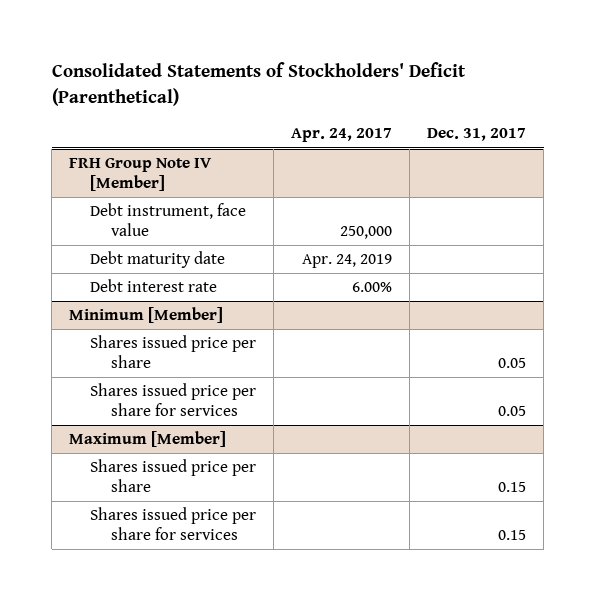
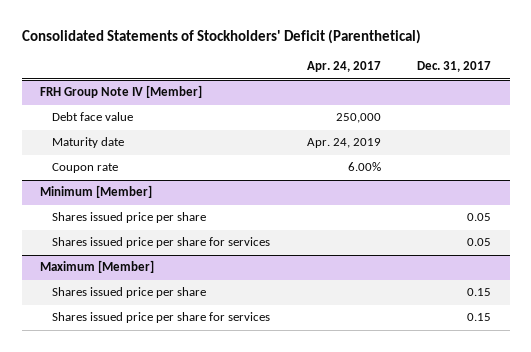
@ FRH Group Note IV [Member]
- Debt instrument, face value | 250,000 |
- Debt maturity date | Apr. 24, 2019 |
- Debt interest rate | 6.00% |
+ Debt face value | 250,000 |
+ Maturity date | Apr. 24, 2019 |
+ Coupon rate | 6.00% |

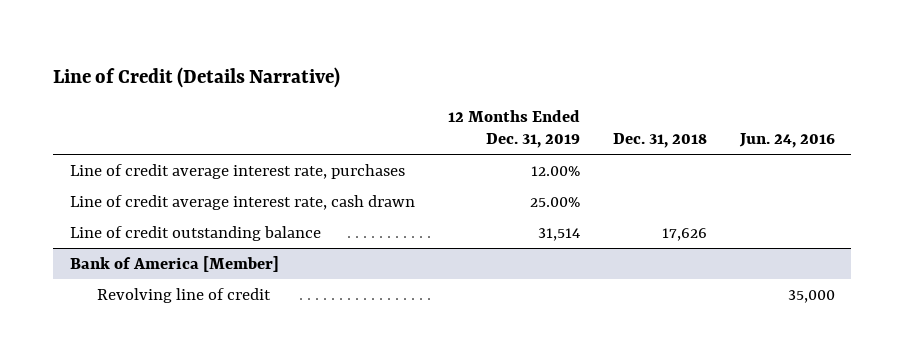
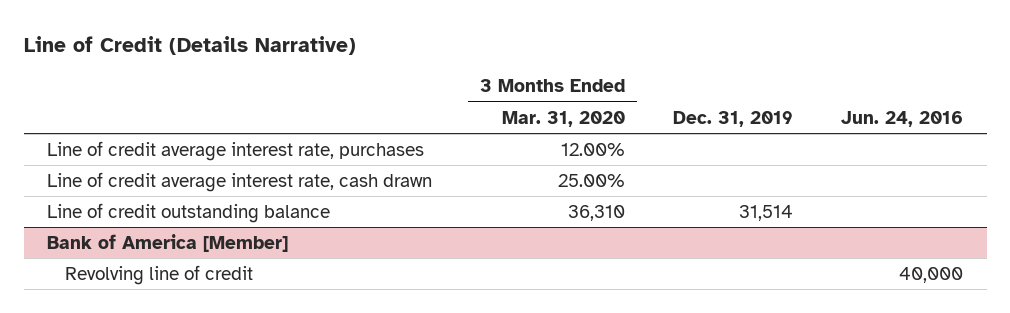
- | 12 Months Ended Dec. 31, 2019 | Dec. 31, 2018 | Jun. 24, 2016
+ | 3 Months Ended Mar. 31, 2020 | Dec. 31, 2019 | Jun. 24, 2016
@ Bank of America [Member]
- Revolving line of credit | | | 35,000
+ Revolving line of credit | | | 40,000

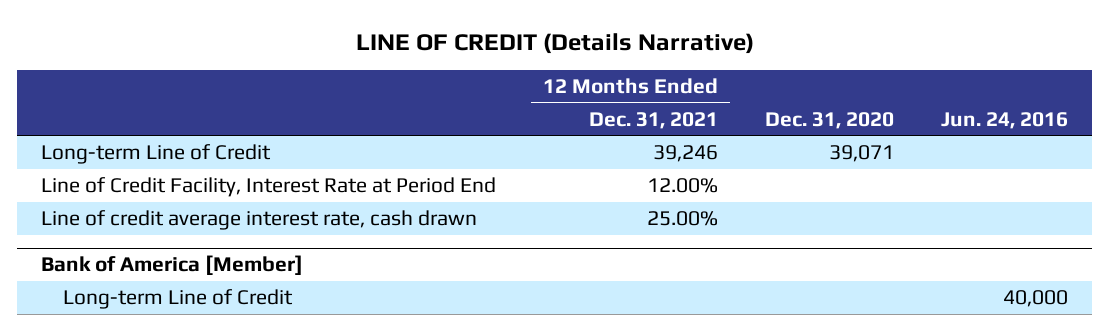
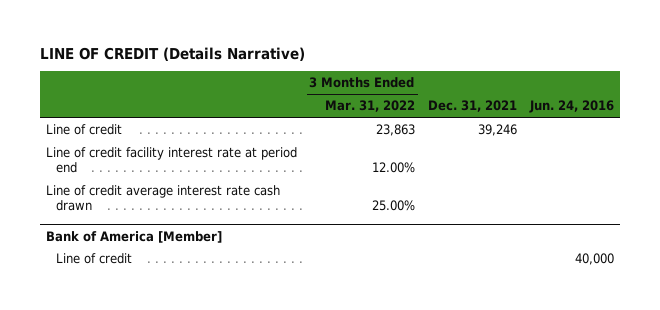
- | 12 Months Ended Dec. 31, 2021 | Dec. 31, 2020 | Jun. 24, 2016
+ | 3 Months Ended Mar. 31, 2022 | Dec. 31, 2021 | Jun. 24, 2016
- Long-term Line of Credit | 39,246 | 39,071 |
- Line of Credit Facility, Interest Rate at Period End | 12.00% | |
- Line of credit average interest rate, cash drawn | 25.00% | |
+ Line of credit | 23,863 | 39,246 |
+ Line of credit facility interest rate at period end | 12.00% | |
+ Line of credit average interest rate cash drawn | 25.00% | |
@ Bank of America [Member]
- Long-term Line of Credit | | | 40,000
+ Line of credit | | | 40,000

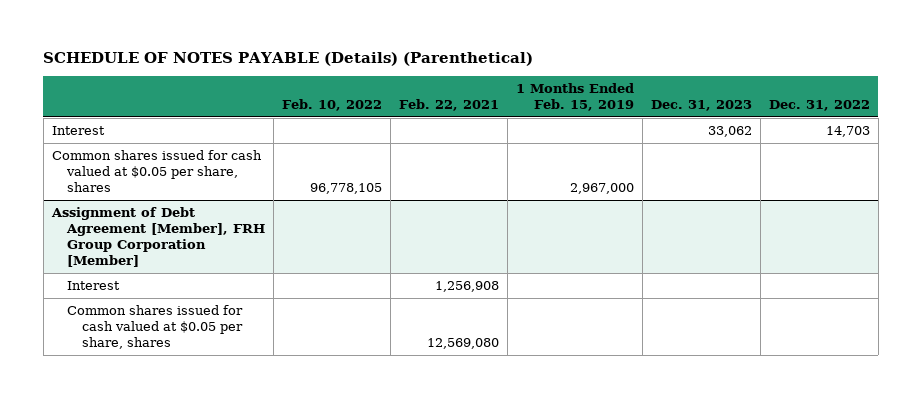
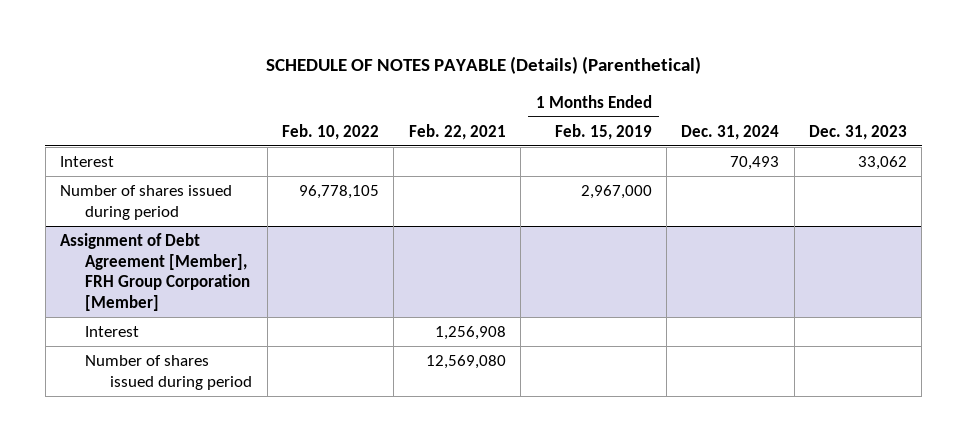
- | Feb. 10, 2022 | Feb. 22, 2021 | 1 Months Ended Feb. 15, 2019 | Dec. 31, 2023 | Dec. 31, 2022
+ | Feb. 10, 2022 | Feb. 22, 2021 | 1 Months Ended Feb. 15, 2019 | Dec. 31, 2024 | Dec. 31, 2023
- Common shares issued for cash valued at $0.05 per share, shares | 96,778,105 | | 2,967,000 | |
+ Number of shares issued during period | 96,778,105 | | 2,967,000 | |
@ Assignment of Debt Agreement [Member], FRH Group Corporation [Member]
- Common shares issued for cash valued at $0.05 per share, shares | | 12,569,080 | | |
+ Number of shares issued during period | | 12,569,080 | | |

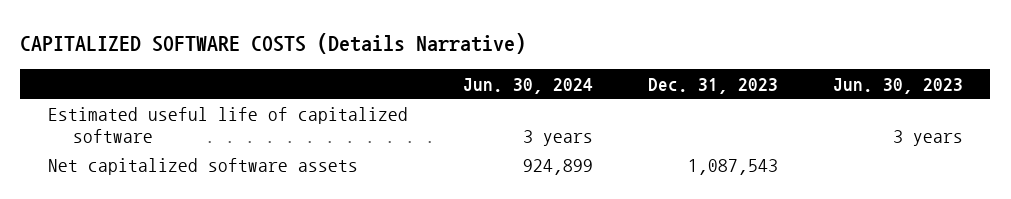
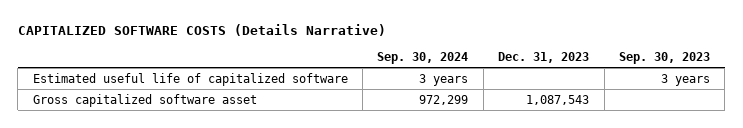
- | Jun. 30, 2024 | Dec. 31, 2023 | Jun. 30, 2023
+ | Sep. 30, 2024 | Dec. 31, 2023 | Sep. 30, 2023
- Net capitalized software assets | 924,899 | 1,087,543 |
+ Gross capitalized software asset | 972,299 | 1,087,543 |

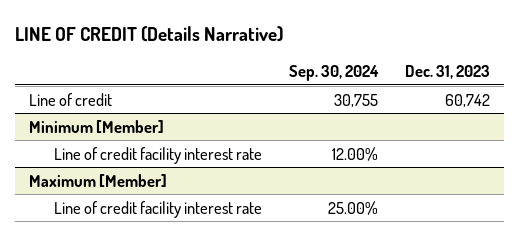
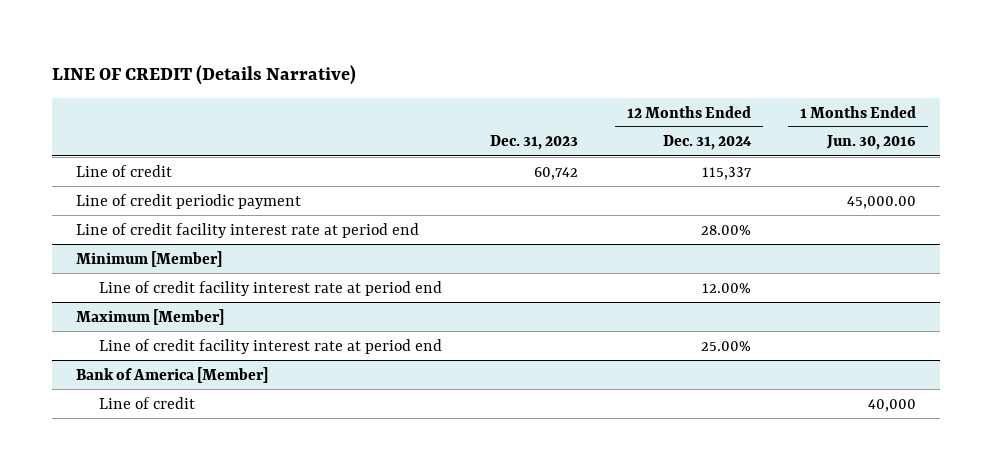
- | Sep. 30, 2024 | Dec. 31, 2023
+ | Dec. 31, 2023 | 12 Months Ended Dec. 31, 2024 | 1 Months Ended Jun. 30, 2016
+ Line of credit periodic payment | | | 45,000.00
+ Line of credit facility interest rate at period end | | 28.00% |
@ Minimum [Member]
- Line of credit facility interest rate | 12.00% |
+ Line of credit facility interest rate at period end | | 12.00% |
@ Maximum [Member]
- Line of credit facility interest rate | 25.00% |
+ Line of credit facility interest rate at period end | | 25.00% |
+ Bank of America [Member]
+ Line of credit | | | 40,000

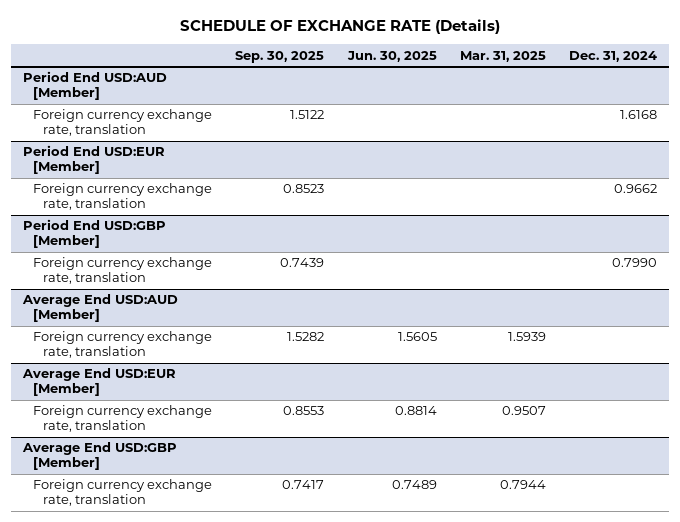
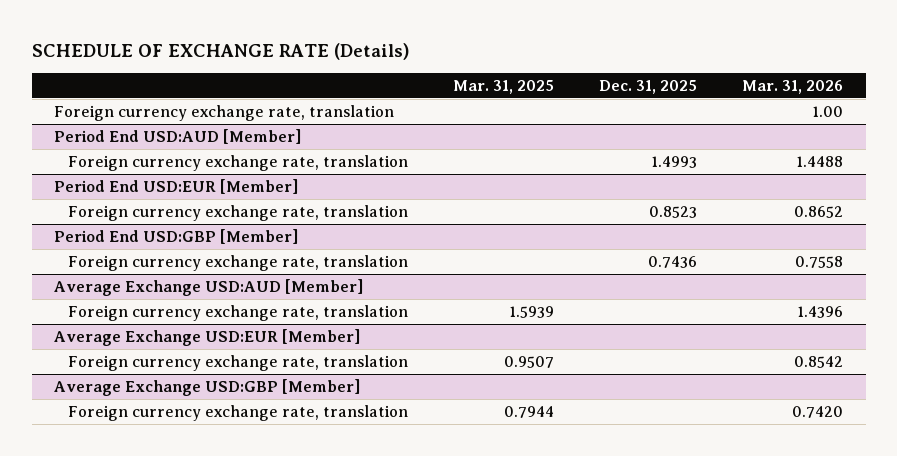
- | Sep. 30, 2025 | Jun. 30, 2025 | Mar. 31, 2025 | Dec. 31, 2024
+ | Mar. 31, 2025 | Dec. 31, 2025 | Mar. 31, 2026
+ Foreign currency exchange rate, translation | | | 1.00
- Average End USD:AUD [Member]
+ Average Exchange USD:AUD [Member]
- Average End USD:EUR [Member]
+ Average Exchange USD:EUR [Member]
- Average End USD:GBP [Member]
+ Average Exchange USD:GBP [Member]

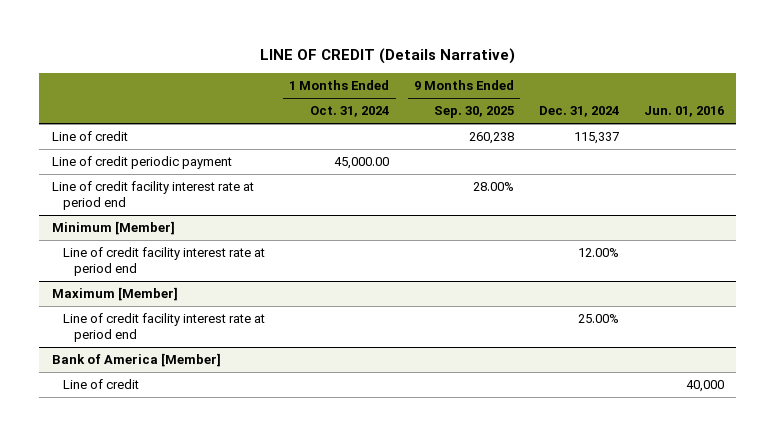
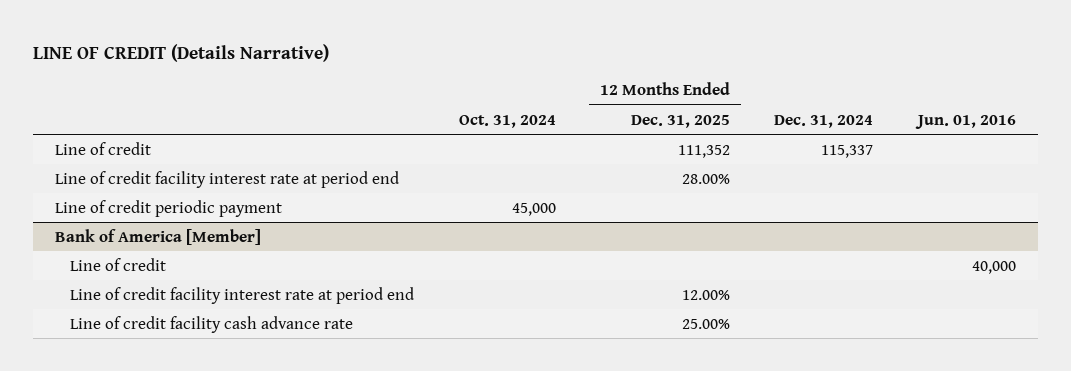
- | 1 Months Ended Oct. 31, 2024 | 9 Months Ended Sep. 30, 2025 | Dec. 31, 2024 | Jun. 01, 2016
+ | Oct. 31, 2024 | 12 Months Ended Dec. 31, 2025 | Dec. 31, 2024 | Jun. 01, 2016
- Minimum [Member]
- Line of credit facility interest rate at period end | | | 12.00% |
- Maximum [Member]
- Line of credit facility interest rate at period end | | | 25.00% |
moved down: Line of credit periodic payment | 45,000 | | |
@ Bank of America [Member]
+ Line of credit facility interest rate at period end | | 12.00% | |
+ Line of credit facility cash advance rate | | 25.00% | |

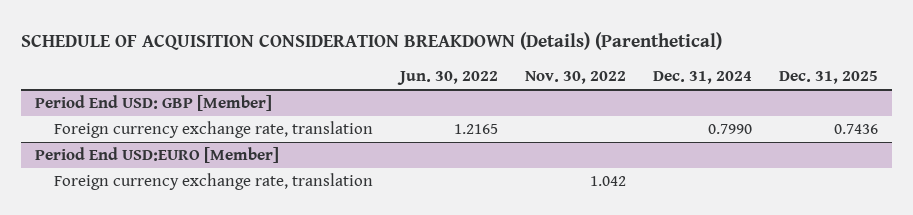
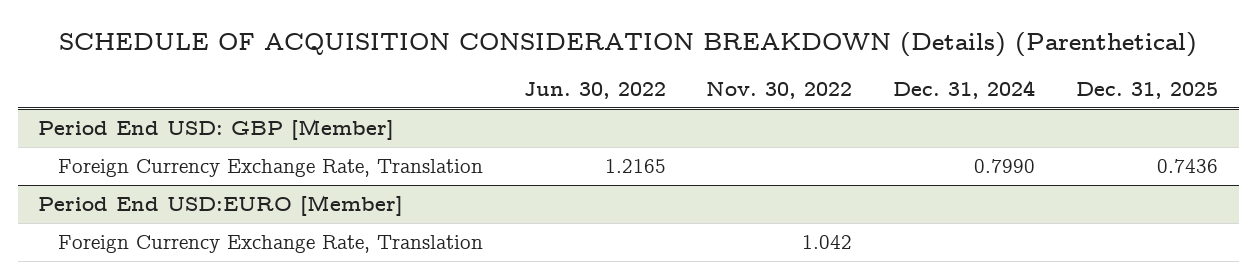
@ Period End USD: GBP [Member]
- Foreign currency exchange rate, translation | 1.2165 | | 0.7990 | 0.7436
+ Foreign Currency Exchange Rate, Translation | 1.2165 | | 0.7990 | 0.7436
@ Period End USD:EURO [Member]
- Foreign currency exchange rate, translation | | 1.042 | |
+ Foreign Currency Exchange Rate, Translation | | 1.042 | |

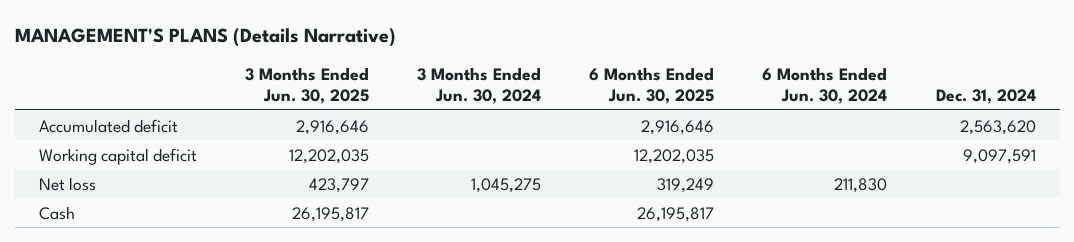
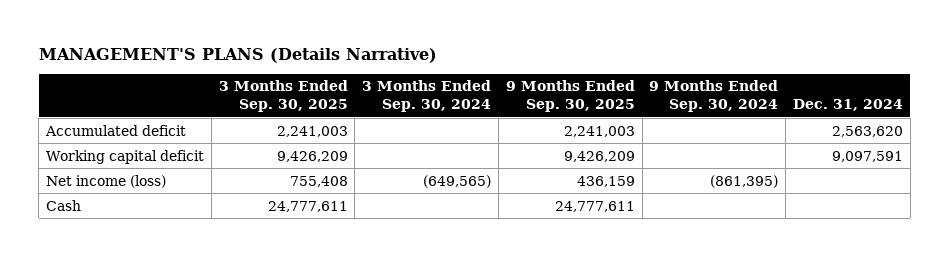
- | 3 Months Ended Jun. 30, 2025 | 3 Months Ended Jun. 30, 2024 | 6 Months Ended Jun. 30, 2025 | 6 Months Ended Jun. 30, 2024 | Dec. 31, 2024
+ | 3 Months Ended Sep. 30, 2025 | 3 Months Ended Sep. 30, 2024 | 9 Months Ended Sep. 30, 2025 | 9 Months Ended Sep. 30, 2024 | Dec. 31, 2024
- Net loss | 423,797 | 1,045,275 | 319,249 | 211,830 |
+ Net income (loss) | 755,408 | (649,565) | 436,159 | (861,395) |

